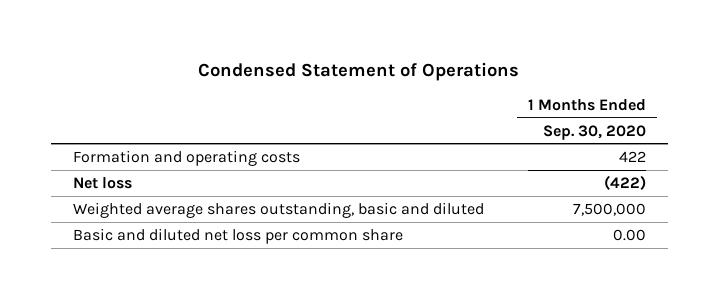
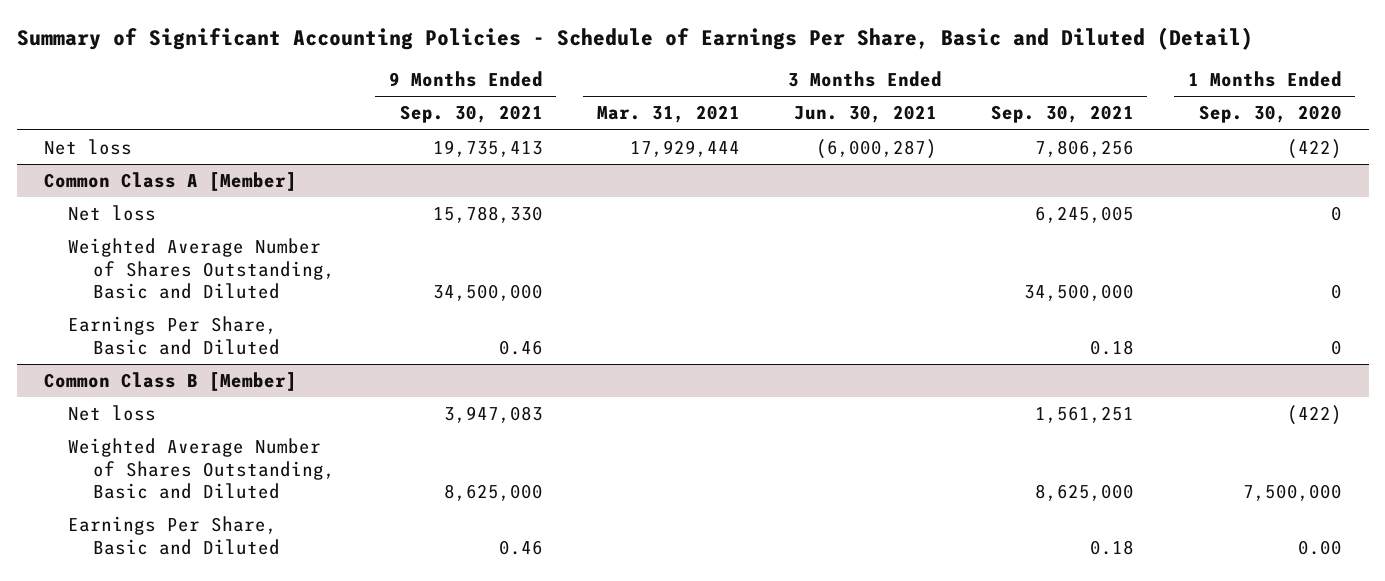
- Condensed Statement of Operations
+ Summary of Significant Accounting Policies - Schedule of Earnings Per Share, Basic and Diluted (Detail)
- | 1 Months Ended Sep. 30, 2020
+ | 9 Months Ended Sep. 30, 2021 | 3 Months Ended Mar. 31, 2021 | 3 Months Ended Jun. 30, 2021 | 3 Months Ended Sep. 30, 2021 | 1 Months Ended Sep. 30, 2020
- Formation and operating costs | 422
- Weighted average shares outstanding, basic and diluted | 7,500,000
- Basic and diluted net loss per common share | 0.00
+ Common Class A [Member]
+ Net loss | 15,788,330 | | | 6,245,005 | 0
+ Weighted Average Number of Shares Outstanding, Basic and Diluted | 34,500,000 | | | 34,500,000 | 0
+ Earnings Per Share, Basic and Diluted | 0.46 | | | 0.18 | 0
+ Common Class B [Member]
+ Net loss | 3,947,083 | | | 1,561,251 | (422)
+ Weighted Average Number of Shares Outstanding, Basic and Diluted | 8,625,000 | | | 8,625,000 | 7,500,000
+ Earnings Per Share, Basic and Diluted | 0.46 | | | 0.18 | 0.00

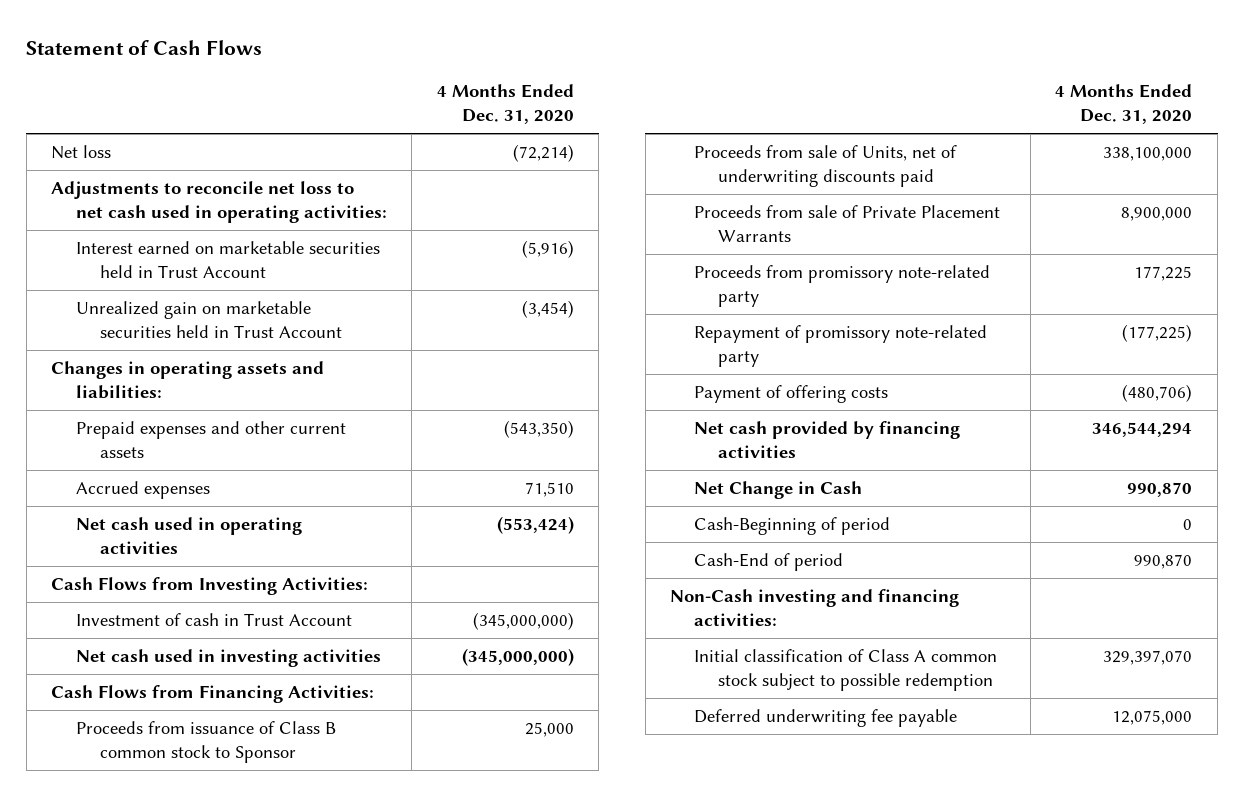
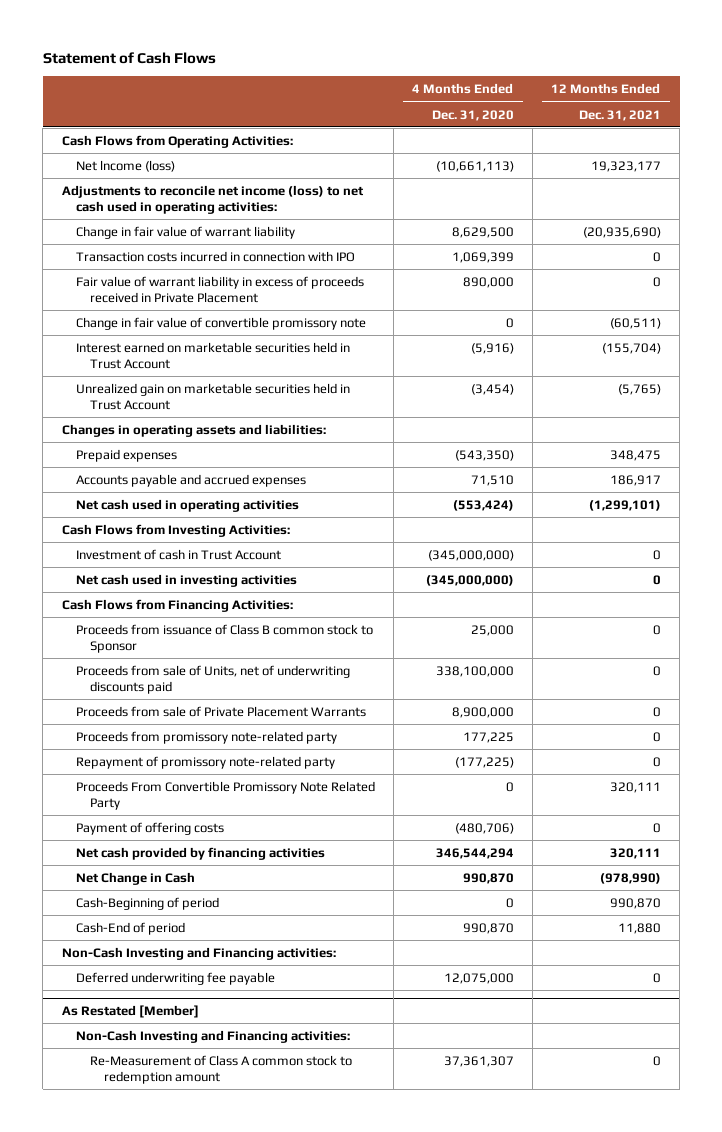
- | 4 Months Ended Dec. 31, 2020
+ | 4 Months Ended Dec. 31, 2020 | 12 Months Ended Dec. 31, 2021
- Net loss | (72,214)
- Adjustments to reconcile net loss to net cash used in operating activities:
+ Cash Flows from Operating Activities:
+ Net lncome (loss) | (10,661,113) | 19,323,177
+ Adjustments to reconcile net income (loss) to net cash used in operating activities:
+ Change in fair value of warrant liability | 8,629,500 | (20,935,690)
+ Transaction costs incurred in connection with IPO | 1,069,399 | 0
+ Fair value of warrant liability in excess of proceeds received in Private Placement | 890,000 | 0
+ Change in fair value of convertible promissory note | 0 | (60,511)
- Prepaid expenses and other current assets | (543,350)
- Accrued expenses | 71,510
+ Prepaid expenses | (543,350) | 348,475
+ Accounts payable and accrued expenses | 71,510 | 186,917
+ Proceeds From Convertible Promissory Note Related Party | 0 | 320,111
- Non-Cash investing and financing activities:
- Initial classification of Class A common stock subject to possible redemption | 329,397,070
+ Non-Cash Investing and Financing activities:
+ As Restated [Member]
+ Non-Cash Investing and Financing activities:
+ Re-Measurement of Class A common stock to redemption amount | 37,361,307 | 0

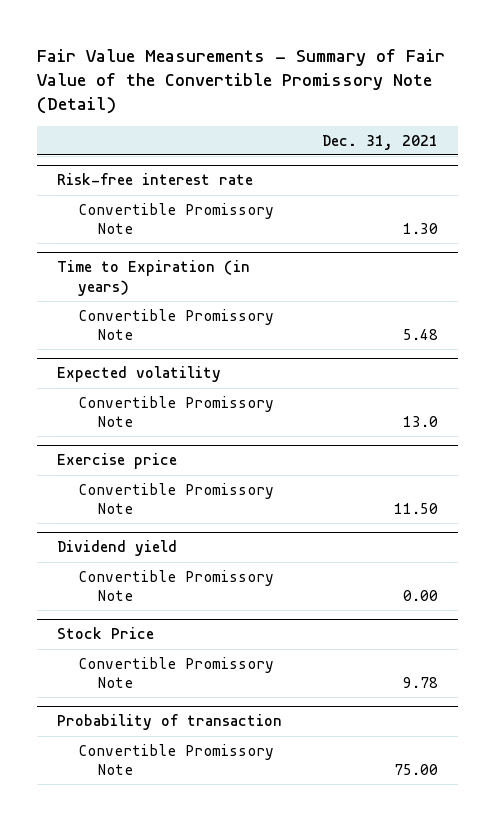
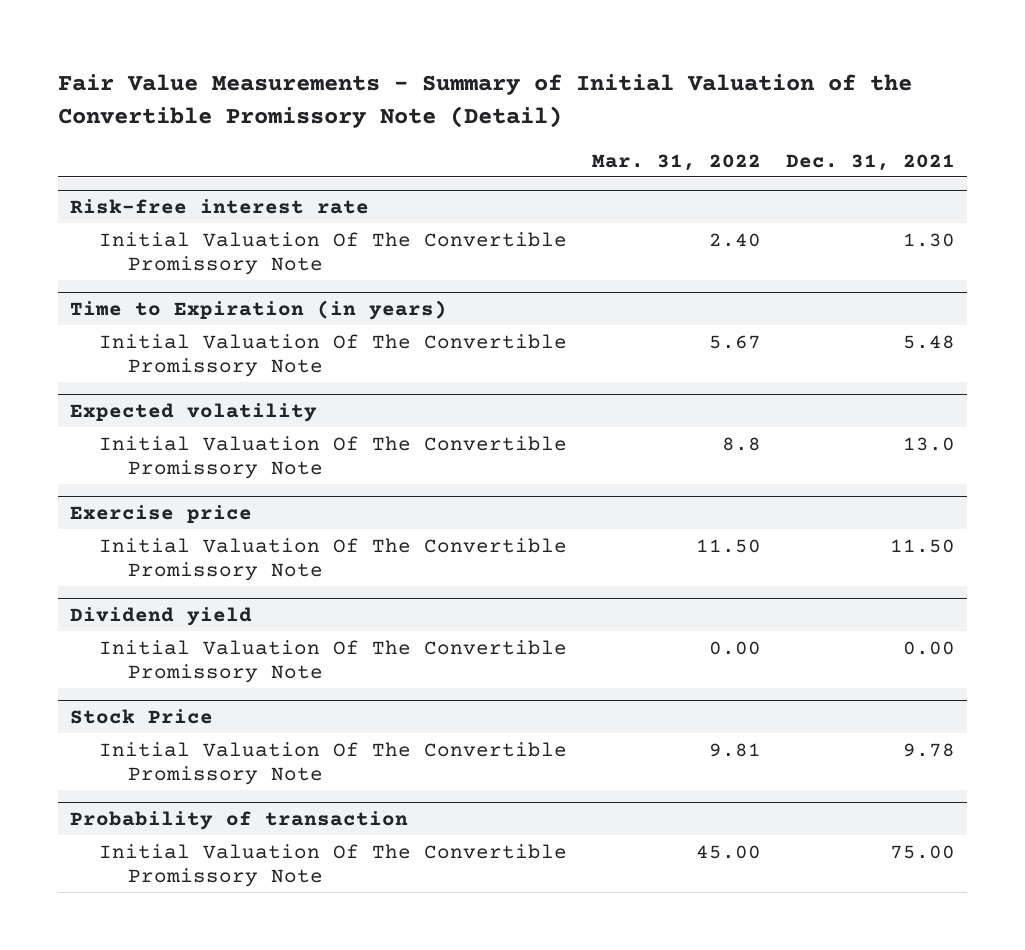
- Fair Value Measurements - Summary of Fair Value of the Convertible Promissory Note (Detail)
+ Fair Value Measurements - Summary of Initial Valuation of the Convertible Promissory Note (Detail)
- | Dec. 31, 2021
+ | Mar. 31, 2022 | Dec. 31, 2021
@ Risk-free interest rate
- Convertible Promissory Note | 1.30
+ Initial Valuation Of The Convertible Promissory Note | 2.40 | 1.30
@ Time to Expiration (in years)
- Convertible Promissory Note | 5.48
+ Initial Valuation Of The Convertible Promissory Note | 5.67 | 5.48
@ Expected volatility
- Convertible Promissory Note | 13.0
+ Initial Valuation Of The Convertible Promissory Note | 8.8 | 13.0
@ Exercise price
- Convertible Promissory Note | 11.50
+ Initial Valuation Of The Convertible Promissory Note | 11.50 | 11.50
@ Dividend yield
- Convertible Promissory Note | 0.00
+ Initial Valuation Of The Convertible Promissory Note | 0.00 | 0.00
@ Stock Price
- Convertible Promissory Note | 9.78
+ Initial Valuation Of The Convertible Promissory Note | 9.81 | 9.78
@ Probability of transaction
- Convertible Promissory Note | 75.00
+ Initial Valuation Of The Convertible Promissory Note | 45.00 | 75.00

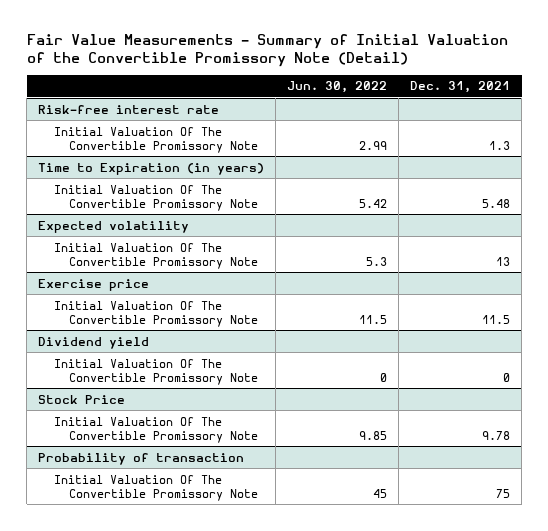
- | Mar. 31, 2022 | Dec. 31, 2021
+ | Jun. 30, 2022 | Dec. 31, 2021
@ Risk-free interest rate
- Initial Valuation Of The Convertible Promissory Note | 2.40 | 1.30
+ Initial Valuation Of The Convertible Promissory Note | 2.99 | 1.3
@ Expected volatility
- Initial Valuation Of The Convertible Promissory Note | 8.8 | 13.0
+ Initial Valuation Of The Convertible Promissory Note | 5.3 | 13
@ Exercise price
- Initial Valuation Of The Convertible Promissory Note | 11.50 | 11.50
+ Initial Valuation Of The Convertible Promissory Note | 11.5 | 11.5
@ Dividend yield
- Initial Valuation Of The Convertible Promissory Note | 0.00 | 0.00
+ Initial Valuation Of The Convertible Promissory Note | 0 | 0
@ Probability of transaction
- Initial Valuation Of The Convertible Promissory Note | 45.00 | 75.00
+ Initial Valuation Of The Convertible Promissory Note | 45 | 75

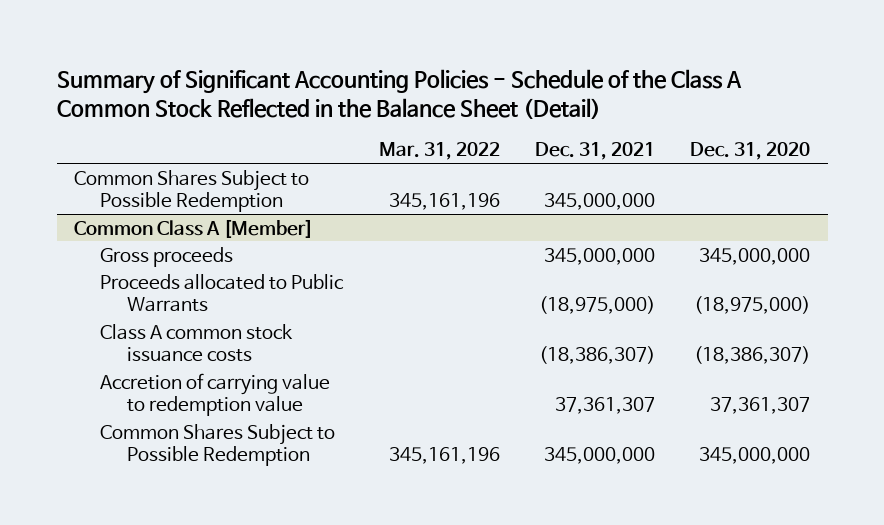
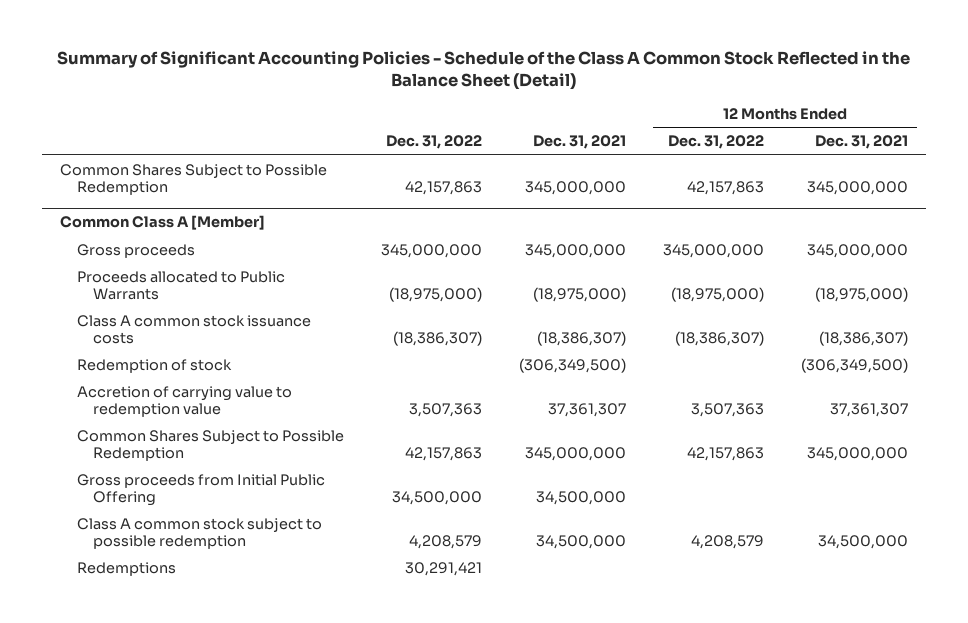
- | Mar. 31, 2022 | Dec. 31, 2021 | Dec. 31, 2020
+ | Dec. 31, 2022 | Dec. 31, 2021 | 12 Months Ended Dec. 31, 2022 | 12 Months Ended Dec. 31, 2021
@ Common Class A [Member]
+ Redemption of stock | | (306,349,500) | | (306,349,500)
+ Gross proceeds from Initial Public Offering | 34,500,000 | 34,500,000 | |
+ Class A common stock subject to possible redemption | 4,208,579 | 34,500,000 | 4,208,579 | 34,500,000
+ Redemptions | 30,291,421 | | |

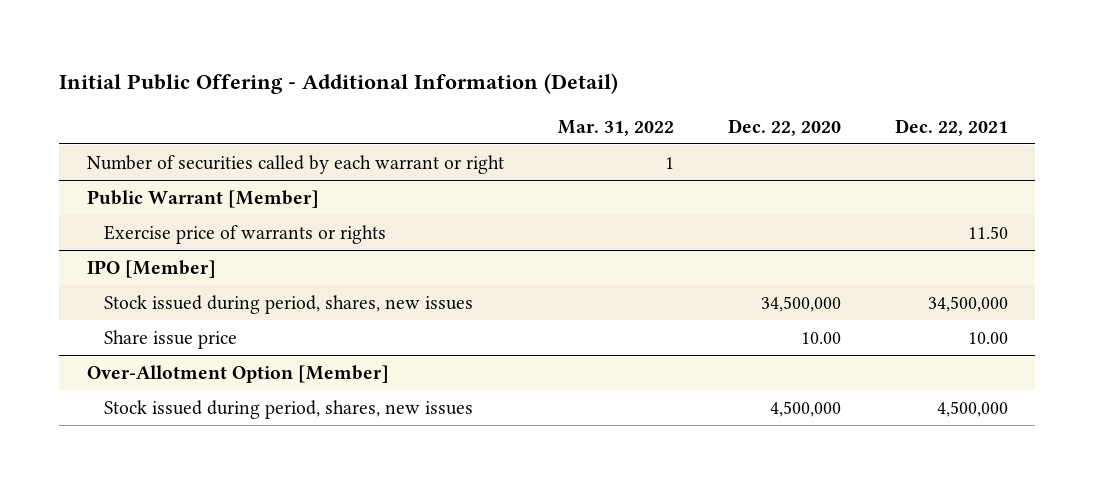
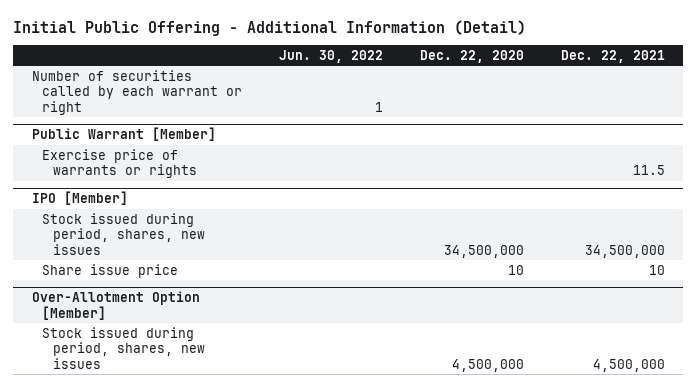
- | Mar. 31, 2022 | Dec. 22, 2020 | Dec. 22, 2021
+ | Jun. 30, 2022 | Dec. 22, 2020 | Dec. 22, 2021
@ Public Warrant [Member]
- Exercise price of warrants or rights | | | 11.50
+ Exercise price of warrants or rights | | | 11.5
@ IPO [Member]
- Share issue price | | 10.00 | 10.00
+ Share issue price | | 10 | 10

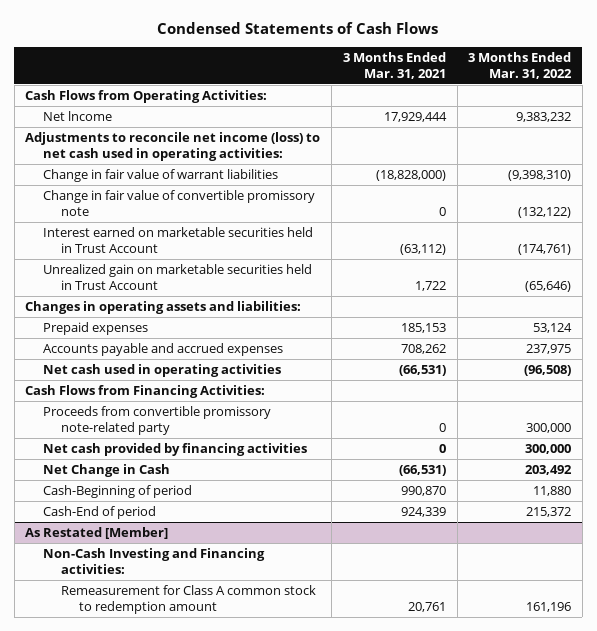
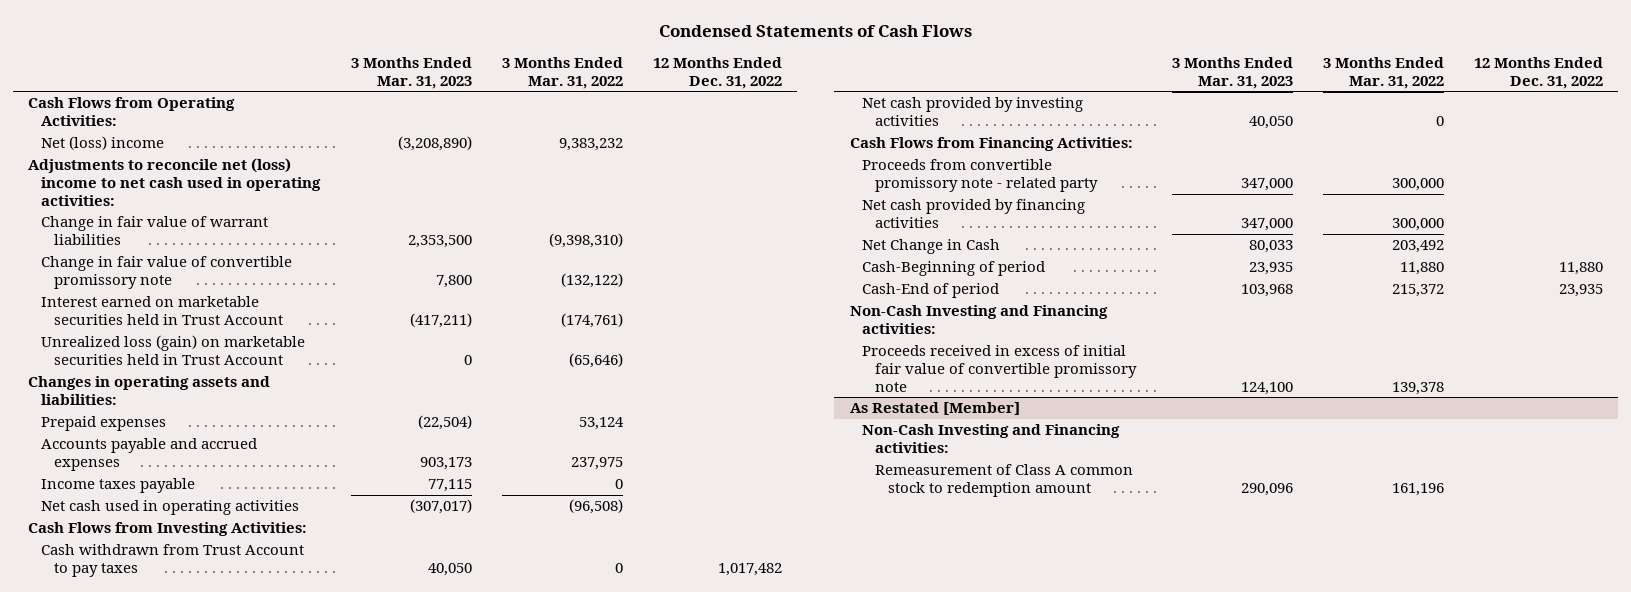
- | 3 Months Ended Mar. 31, 2021 | 3 Months Ended Mar. 31, 2022
+ | 3 Months Ended Mar. 31, 2023 | 3 Months Ended Mar. 31, 2022 | 12 Months Ended Dec. 31, 2022
- Net lncome | 17,929,444 | 9,383,232
- Adjustments to reconcile net income (loss) to net cash used in operating activities:
+ Net (loss) income | (3,208,890) | 9,383,232 |
+ Adjustments to reconcile net (loss) income to net cash used in operating activities:
- Unrealized gain on marketable securities held in Trust Account | 1,722 | (65,646)
+ Unrealized loss (gain) on marketable securities held in Trust Account | 0 | (65,646) |
+ Income taxes payable | 77,115 | 0 |
+ Cash Flows from Investing Activities:
+ Cash withdrawn from Trust Account to pay taxes | 40,050 | 0 | 1,017,482
+ Net cash provided by investing activities | 40,050 | 0 |
- Proceeds from convertible promissory note-related party | 0 | 300,000
+ Proceeds from convertible promissory note - related party | 347,000 | 300,000 |
+ Non-Cash Investing and Financing activities:
+ Proceeds received in excess of initial fair value of convertible promissory note | 124,100 | 139,378 |
@ As Restated [Member]
- Remeasurement for Class A common stock to redemption amount | 20,761 | 161,196
+ Remeasurement of Class A common stock to redemption amount | 290,096 | 161,196 |

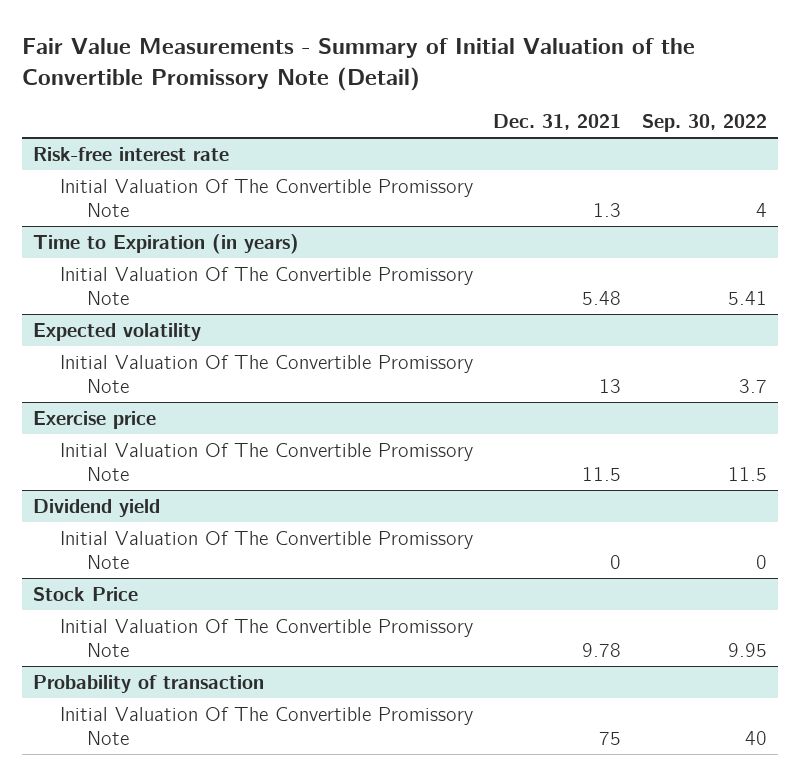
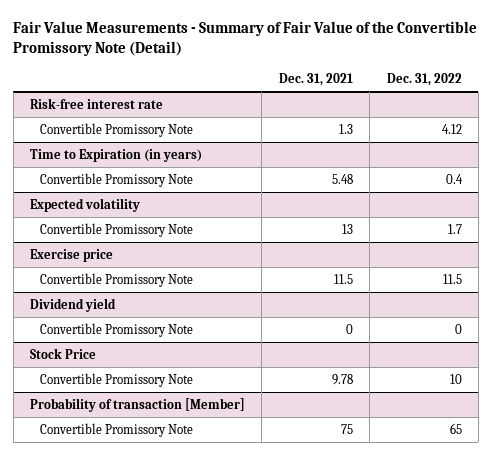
- Fair Value Measurements - Summary of Initial Valuation of the Convertible Promissory Note (Detail)
+ Fair Value Measurements - Summary of Fair Value of the Convertible Promissory Note (Detail)
- | Dec. 31, 2021 | Sep. 30, 2022
+ | Dec. 31, 2021 | Dec. 31, 2022
@ Risk-free interest rate
- Initial Valuation Of The Convertible Promissory Note | 1.3 | 4
+ Convertible Promissory Note | 1.3 | 4.12
@ Time to Expiration (in years)
- Initial Valuation Of The Convertible Promissory Note | 5.48 | 5.41
+ Convertible Promissory Note | 5.48 | 0.4
@ Expected volatility
- Initial Valuation Of The Convertible Promissory Note | 13 | 3.7
+ Convertible Promissory Note | 13 | 1.7
@ Exercise price
- Initial Valuation Of The Convertible Promissory Note | 11.5 | 11.5
+ Convertible Promissory Note | 11.5 | 11.5
@ Dividend yield
- Initial Valuation Of The Convertible Promissory Note | 0 | 0
+ Convertible Promissory Note | 0 | 0
@ Stock Price
- Initial Valuation Of The Convertible Promissory Note | 9.78 | 9.95
- Probability of transaction
- Initial Valuation Of The Convertible Promissory Note | 75 | 40
@ Stock Price
+ Convertible Promissory Note | 9.78 | 10
+ Probability of transaction [Member]
+ Convertible Promissory Note | 75 | 65

